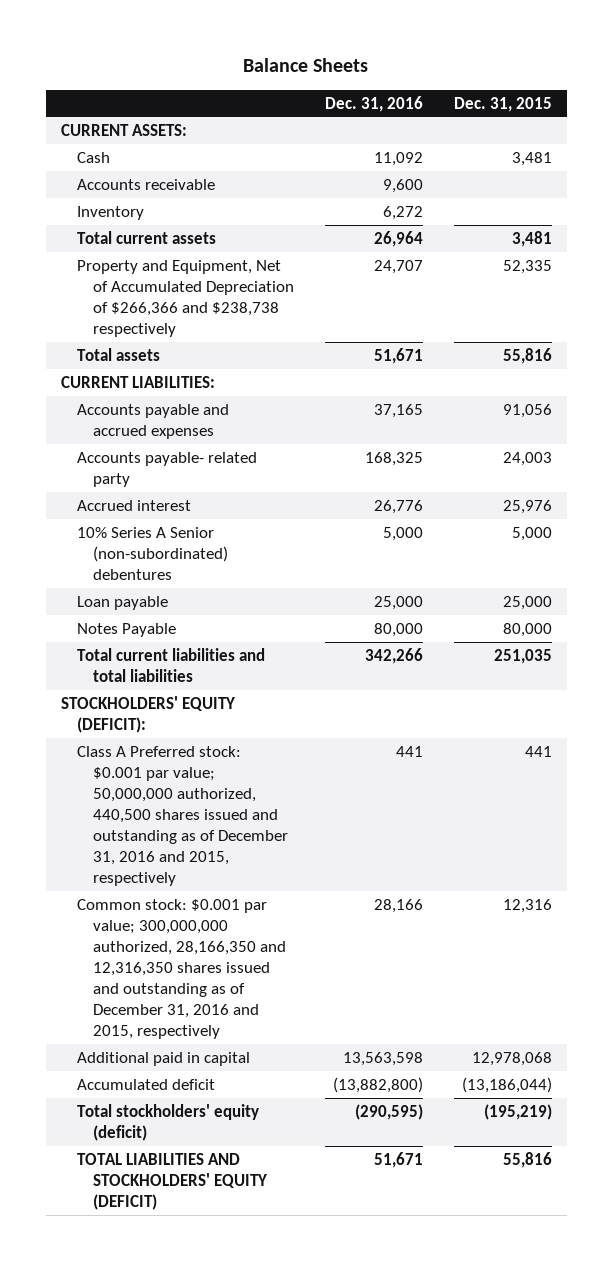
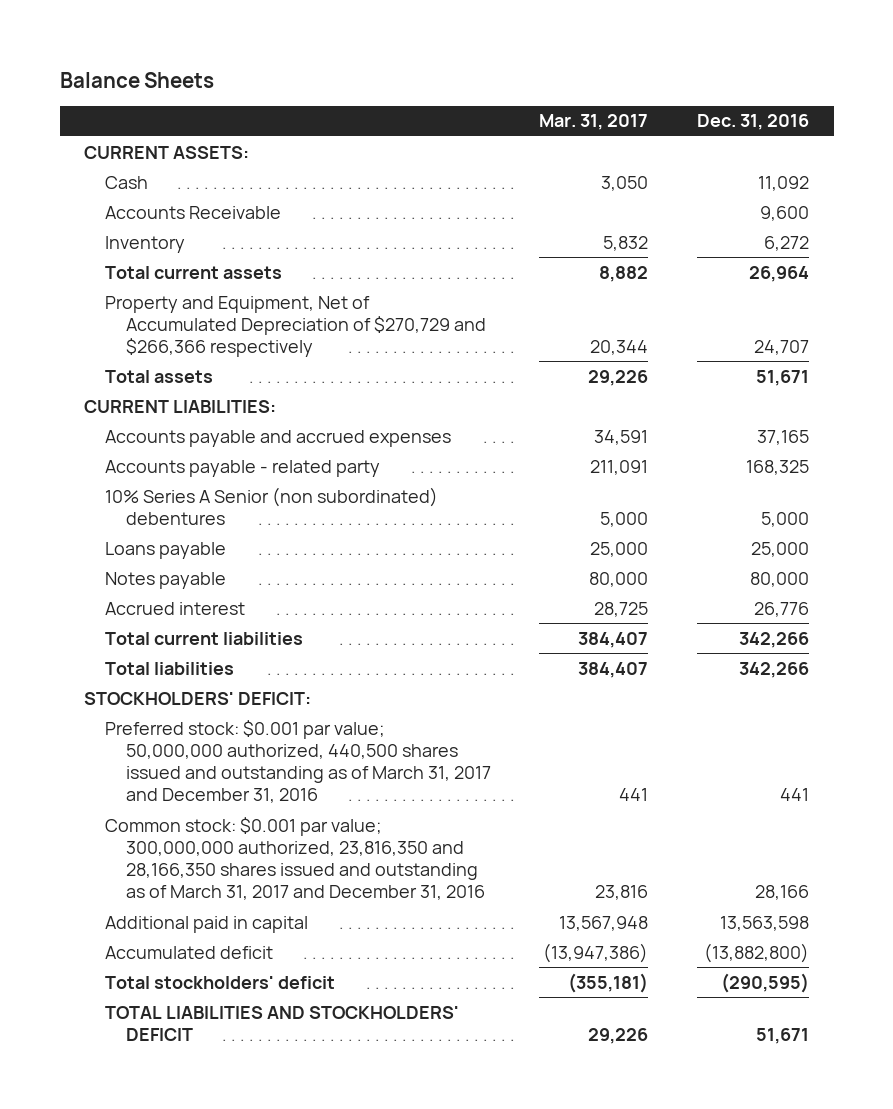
- | Dec. 31, 2016 | Dec. 31, 2015
+ | Mar. 31, 2017 | Dec. 31, 2016
- Accounts receivable | 9,600 |
+ Accounts Receivable | | 9,600
- Property and Equipment, Net of Accumulated Depreciation of $266,366 and $238,738 respectively | 24,707 | 52,335
+ Property and Equipment, Net of Accumulated Depreciation of $270,729 and $266,366 respectively | 20,344 | 24,707
- Accounts payable- related party | 168,325 | 24,003
+ Accounts payable - related party | 211,091 | 168,325
+ 10% Series A Senior (non subordinated) debentures | 5,000 | 5,000
+ Loans payable | 25,000 | 25,000
+ Notes payable | 80,000 | 80,000
- 10% Series A Senior (non-subordinated) debentures | 5,000 | 5,000
- Loan payable | 25,000 | 25,000
- Notes Payable | 80,000 | 80,000
- Total current liabilities and total liabilities | 342,266 | 251,035
- STOCKHOLDERS' EQUITY (DEFICIT):
- Class A Preferred stock: $0.001 par value; 50,000,000 authorized, 440,500 shares issued and outstanding as of December 31, 2016 and 2015, respectively | 441 | 441
- Common stock: $0.001 par value; 300,000,000 authorized, 28,166,350 and 12,316,350 shares issued and outstanding as of December 31, 2016 and 2015, respectively | 28,166 | 12,316
+ Total current liabilities | 384,407 | 342,266
+ Total liabilities | 384,407 | 342,266
+ STOCKHOLDERS' DEFICIT:
+ Preferred stock: $0.001 par value; 50,000,000 authorized, 440,500 shares issued and outstanding as of March 31, 2017 and December 31, 2016 | 441 | 441
+ Common stock: $0.001 par value; 300,000,000 authorized, 23,816,350 and 28,166,350 shares issued and outstanding as of March 31, 2017 and December 31, 2016 | 23,816 | 28,166
- Total stockholders' equity (deficit) | (290,595) | (195,219)
- TOTAL LIABILITIES AND STOCKHOLDERS' EQUITY (DEFICIT) | 51,671 | 55,816
+ Total stockholders' deficit | (355,181) | (290,595)
+ TOTAL LIABILITIES AND STOCKHOLDERS' DEFICIT | 29,226 | 51,671

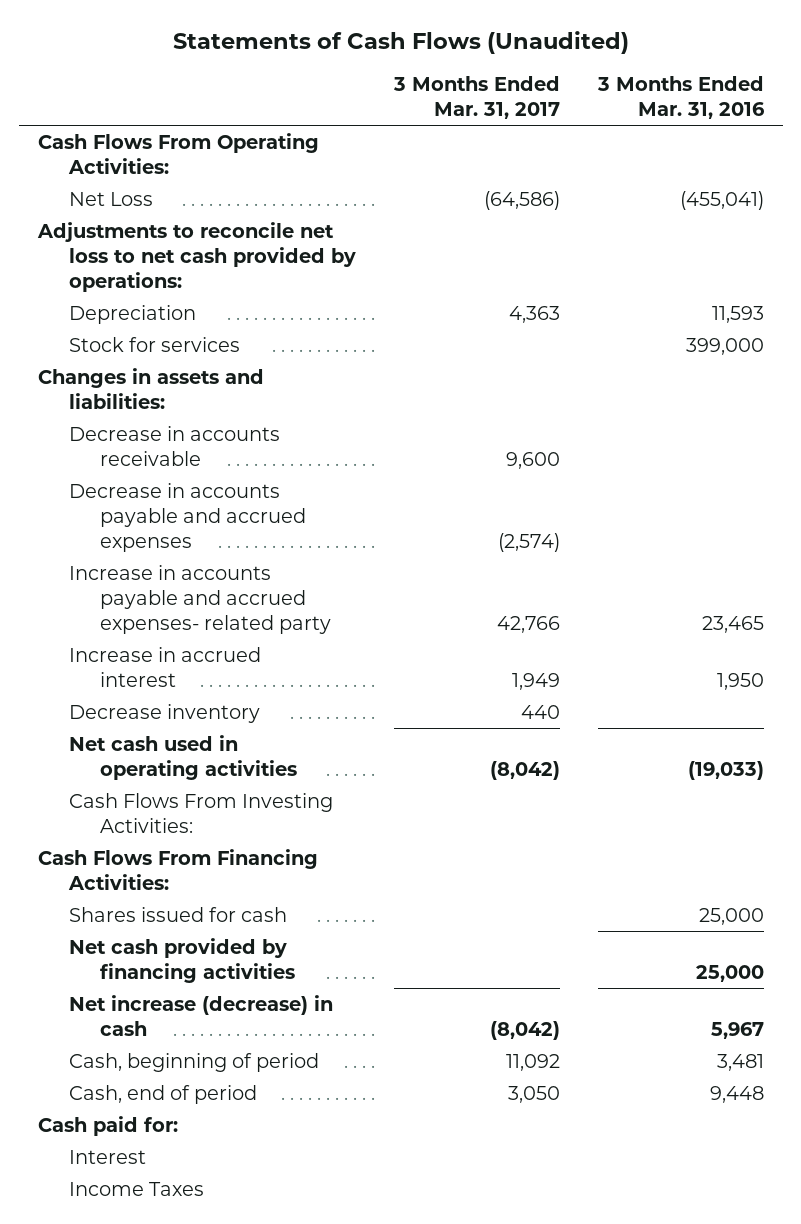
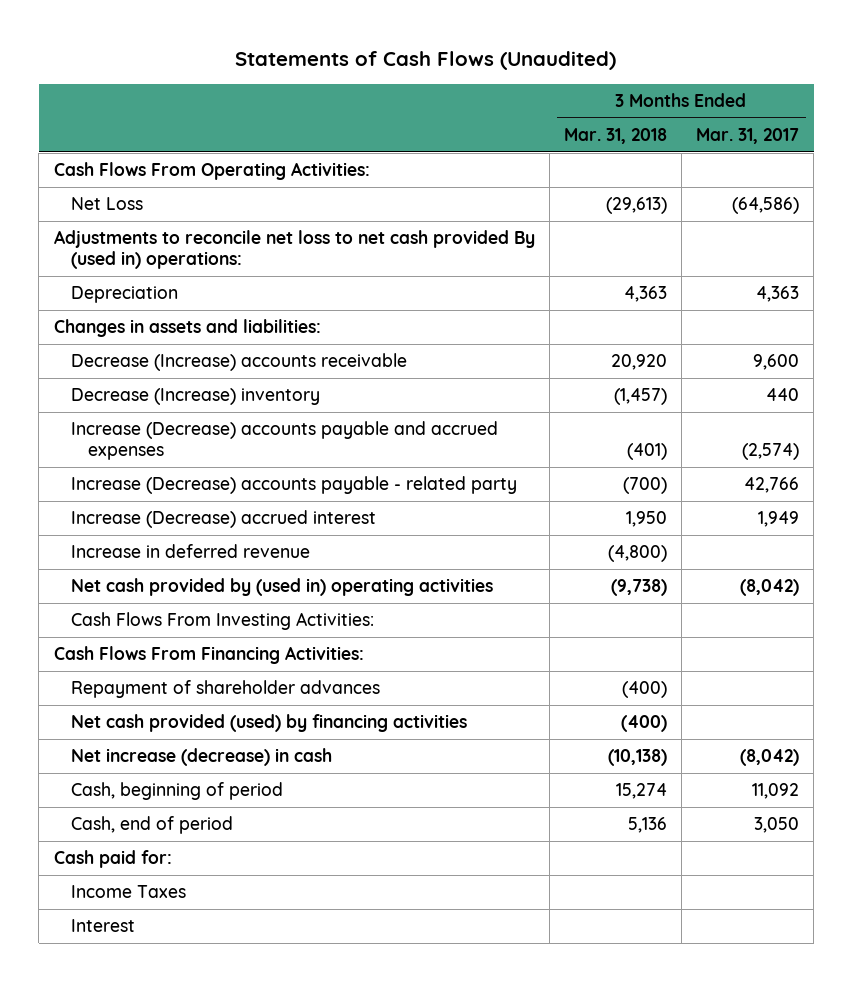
- | 3 Months Ended Mar. 31, 2017 | 3 Months Ended Mar. 31, 2016
+ | 3 Months Ended Mar. 31, 2018 | 3 Months Ended Mar. 31, 2017
- Adjustments to reconcile net loss to net cash provided by operations:
+ Adjustments to reconcile net loss to net cash provided By (used in) operations:
- Stock for services | | 399,000
- Decrease in accounts receivable | 9,600 |
- Decrease in accounts payable and accrued expenses | (2,574) |
- Increase in accounts payable and accrued expenses- related party | 42,766 | 23,465
- Increase in accrued interest | 1,949 | 1,950
- Decrease inventory | 440 |
- Net cash used in operating activities | (8,042) | (19,033)
+ Decrease (Increase) accounts receivable | 20,920 | 9,600
+ Decrease (Increase) inventory | (1,457) | 440
+ Increase (Decrease) accounts payable and accrued expenses | (401) | (2,574)
+ Increase (Decrease) accounts payable - related party | (700) | 42,766
+ Increase (Decrease) accrued interest | 1,950 | 1,949
+ Increase in deferred revenue | (4,800) |
+ Net cash provided by (used in) operating activities | (9,738) | (8,042)
- Shares issued for cash | | 25,000
- Net cash provided by financing activities | | 25,000
+ Repayment of shareholder advances | (400) |
+ Net cash provided (used) by financing activities | (400) |
moved down: Interest

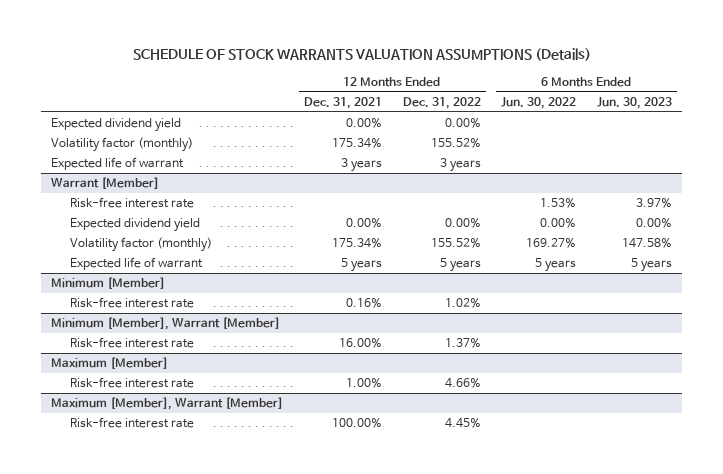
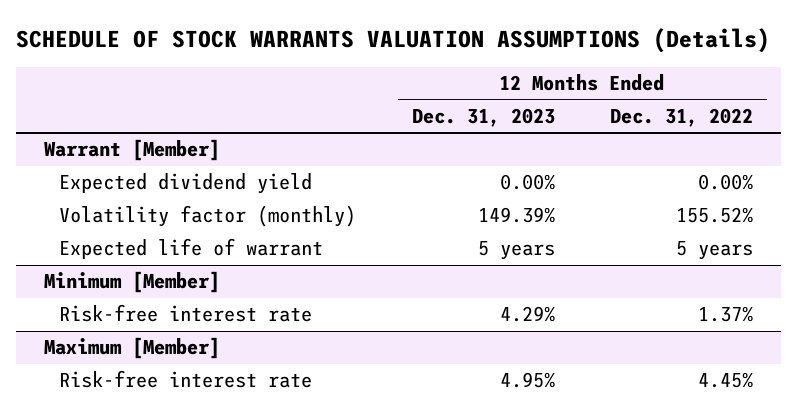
- | 12 Months Ended Dec. 31, 2021 | 12 Months Ended Dec. 31, 2022 | 6 Months Ended Jun. 30, 2022 | 6 Months Ended Jun. 30, 2023
+ | 12 Months Ended Dec. 31, 2023 | 12 Months Ended Dec. 31, 2022
- Expected dividend yield | 0.00% | 0.00% | |
- Volatility factor (monthly) | 175.34% | 155.52% | |
- Expected life of warrant | 3 years | 3 years | |
@ Warrant [Member]
- Risk-free interest rate | | | 1.53% | 3.97%
@ Minimum [Member]
- Risk-free interest rate | 0.16% | 1.02% | |
- Minimum [Member], Warrant [Member]
@ Maximum [Member]
- Risk-free interest rate | 1.00% | 4.66% | |
- Maximum [Member], Warrant [Member]

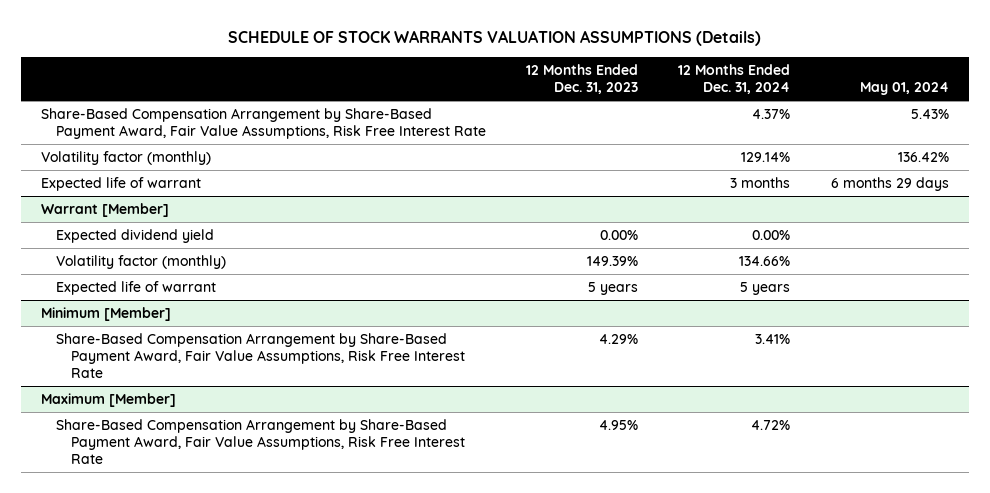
- | 12 Months Ended Dec. 31, 2023 | 12 Months Ended Dec. 31, 2022
+ | 12 Months Ended Dec. 31, 2023 | 12 Months Ended Dec. 31, 2024 | May 01, 2024
+ Share-Based Compensation Arrangement by Share-Based Payment Award, Fair Value Assumptions, Risk Free Interest Rate | | 4.37% | 5.43%
+ Volatility factor (monthly) | | 129.14% | 136.42%
+ Expected life of warrant | | 3 months | 6 months 29 days
@ Minimum [Member]
- Risk-free interest rate | 4.29% | 1.37%
+ Share-Based Compensation Arrangement by Share-Based Payment Award, Fair Value Assumptions, Risk Free Interest Rate | 4.29% | 3.41% |
@ Maximum [Member]
- Risk-free interest rate | 4.95% | 4.45%
+ Share-Based Compensation Arrangement by Share-Based Payment Award, Fair Value Assumptions, Risk Free Interest Rate | 4.95% | 4.72% |

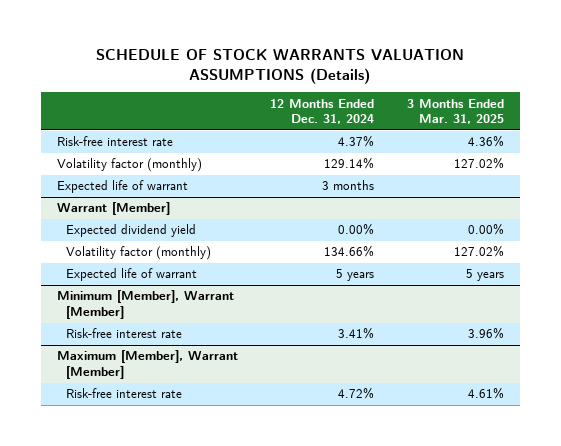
- | 12 Months Ended Dec. 31, 2023 | 12 Months Ended Dec. 31, 2024 | May 01, 2024
+ | 12 Months Ended Dec. 31, 2024 | 3 Months Ended Mar. 31, 2025
- Share-Based Compensation Arrangement by Share-Based Payment Award, Fair Value Assumptions, Risk Free Interest Rate | | 4.37% | 5.43%
+ Risk-free interest rate | 4.37% | 4.36%
- Minimum [Member]
- Share-Based Compensation Arrangement by Share-Based Payment Award, Fair Value Assumptions, Risk Free Interest Rate | 4.29% | 3.41% |
- Maximum [Member]
- Share-Based Compensation Arrangement by Share-Based Payment Award, Fair Value Assumptions, Risk Free Interest Rate | 4.95% | 4.72% |
+ Minimum [Member], Warrant [Member]
+ Risk-free interest rate | 3.41% | 3.96%
+ Maximum [Member], Warrant [Member]
+ Risk-free interest rate | 4.72% | 4.61%

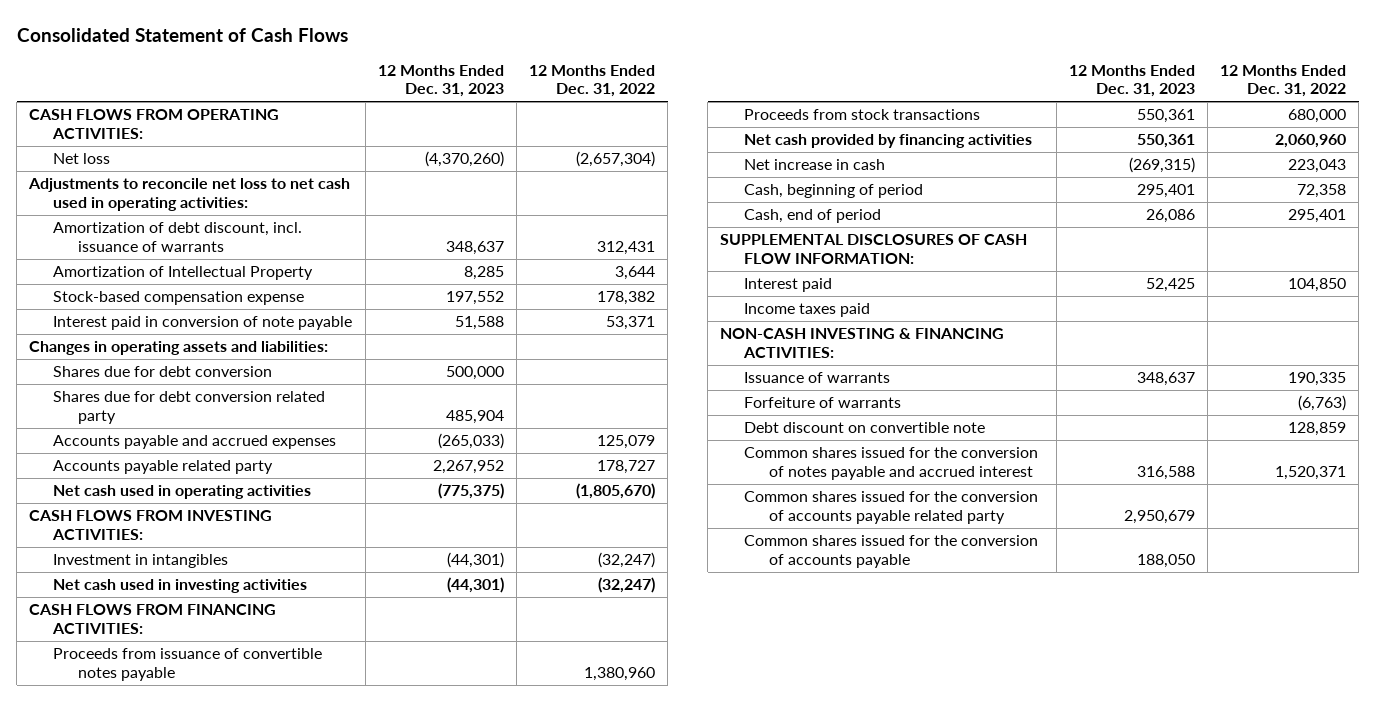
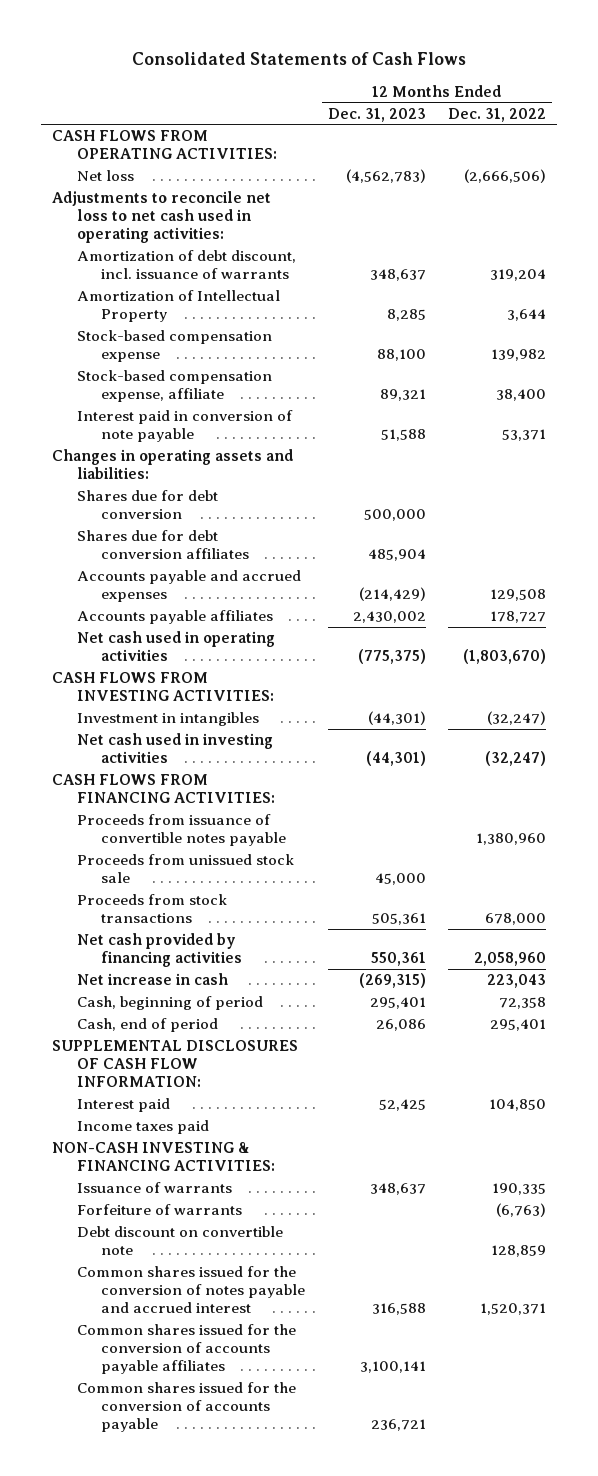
- Consolidated Statement of Cash Flows
+ Consolidated Statements of Cash Flows
- Net loss | (4,370,260) | (2,657,304)
+ Net loss | (4,562,783) | (2,666,506)
- Amortization of debt discount, incl. issuance of warrants | 348,637 | 312,431
+ Amortization of debt discount, incl. issuance of warrants | 348,637 | 319,204
- Stock-based compensation expense | 197,552 | 178,382
+ Stock-based compensation expense | 88,100 | 139,982
+ Stock-based compensation expense, affiliate | 89,321 | 38,400
- Shares due for debt conversion related party | 485,904 |
- Accounts payable and accrued expenses | (265,033) | 125,079
- Accounts payable related party | 2,267,952 | 178,727
- Net cash used in operating activities | (775,375) | (1,805,670)
+ Shares due for debt conversion affiliates | 485,904 |
+ Accounts payable and accrued expenses | (214,429) | 129,508
+ Accounts payable affiliates | 2,430,002 | 178,727
+ Net cash used in operating activities | (775,375) | (1,803,670)
- Proceeds from stock transactions | 550,361 | 680,000
- Net cash provided by financing activities | 550,361 | 2,060,960
+ Proceeds from unissued stock sale | 45,000 |
+ Proceeds from stock transactions | 505,361 | 678,000
+ Net cash provided by financing activities | 550,361 | 2,058,960
- Common shares issued for the conversion of accounts payable related party | 2,950,679 |
- Common shares issued for the conversion of accounts payable | 188,050 |
+ Common shares issued for the conversion of accounts payable affiliates | 3,100,141 |
+ Common shares issued for the conversion of accounts payable | 236,721 |

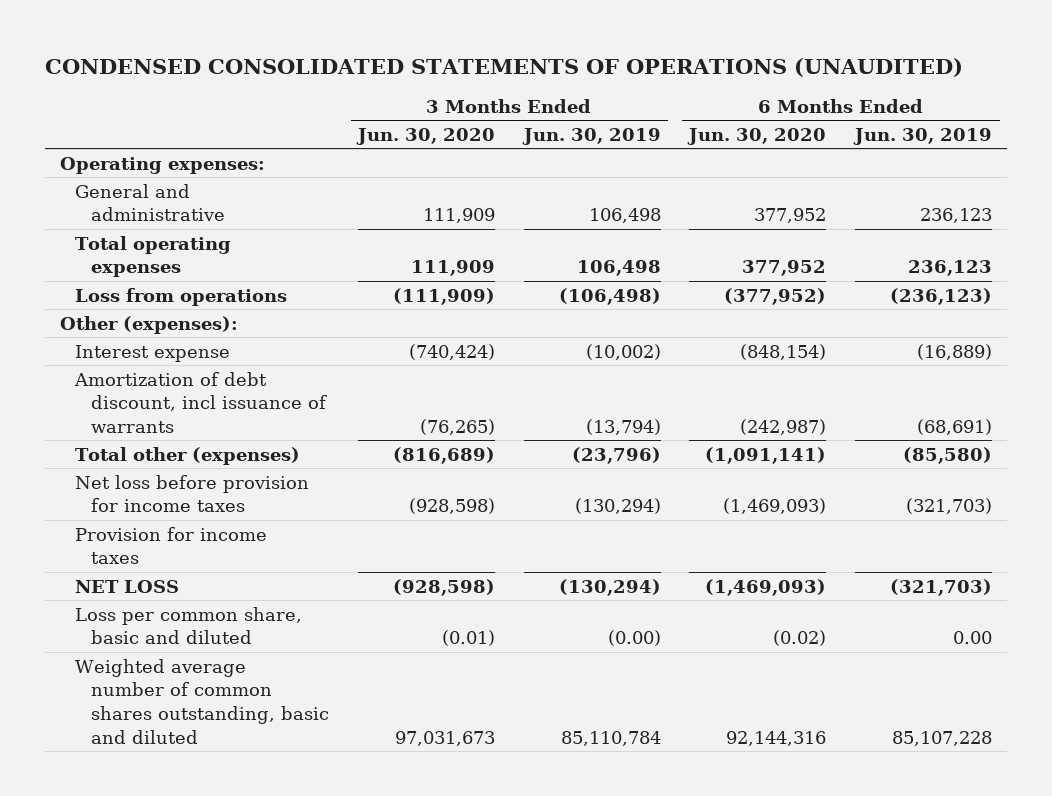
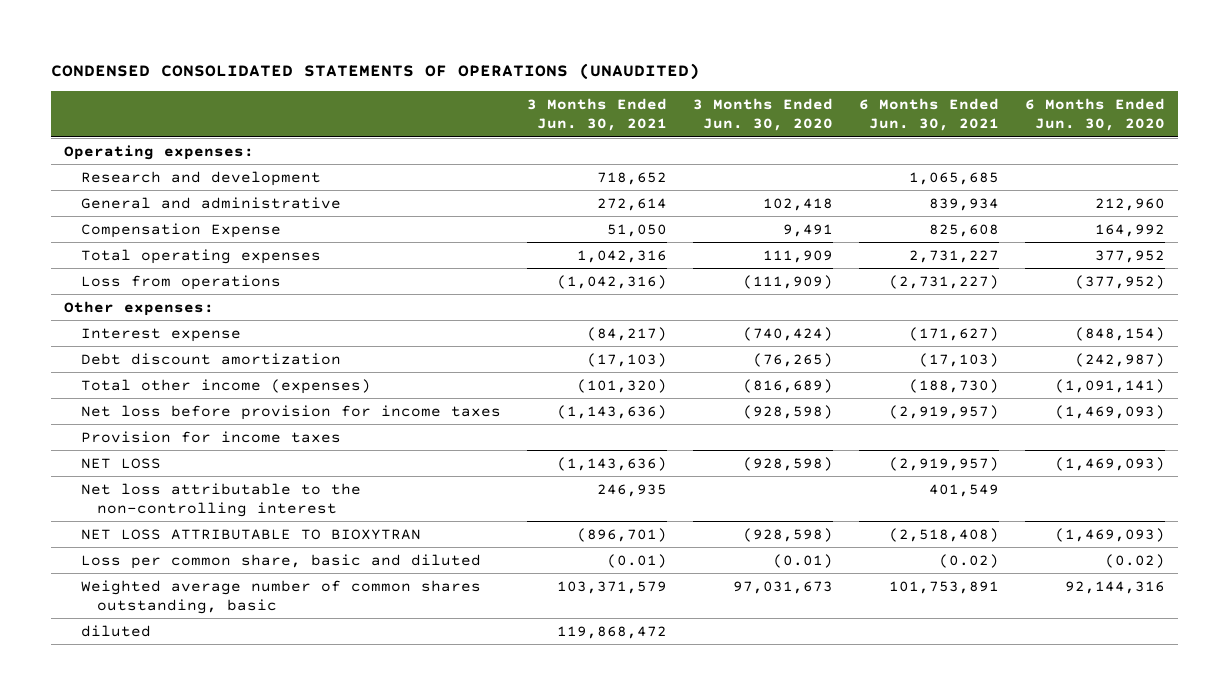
- | 3 Months Ended Jun. 30, 2020 | 3 Months Ended Jun. 30, 2019 | 6 Months Ended Jun. 30, 2020 | 6 Months Ended Jun. 30, 2019
+ | 3 Months Ended Jun. 30, 2021 | 3 Months Ended Jun. 30, 2020 | 6 Months Ended Jun. 30, 2021 | 6 Months Ended Jun. 30, 2020
- General and administrative | 111,909 | 106,498 | 377,952 | 236,123
+ Research and development | 718,652 | | 1,065,685 |
+ General and administrative | 272,614 | 102,418 | 839,934 | 212,960
+ Compensation Expense | 51,050 | 9,491 | 825,608 | 164,992
- Other (expenses):
+ Other expenses:
- Amortization of debt discount, incl issuance of warrants | (76,265) | (13,794) | (242,987) | (68,691)
- Total other (expenses) | (816,689) | (23,796) | (1,091,141) | (85,580)
+ Debt discount amortization | (17,103) | (76,265) | (17,103) | (242,987)
+ Total other income (expenses) | (101,320) | (816,689) | (188,730) | (1,091,141)
+ Net loss attributable to the non-controlling interest | 246,935 | | 401,549 |
+ NET LOSS ATTRIBUTABLE TO BIOXYTRAN | (896,701) | (928,598) | (2,518,408) | (1,469,093)
- Weighted average number of common shares outstanding, basic and diluted | 97,031,673 | 85,110,784 | 92,144,316 | 85,107,228
+ Weighted average number of common shares outstanding, basic | 103,371,579 | 97,031,673 | 101,753,891 | 92,144,316
+ diluted | 119,868,472 | | |

